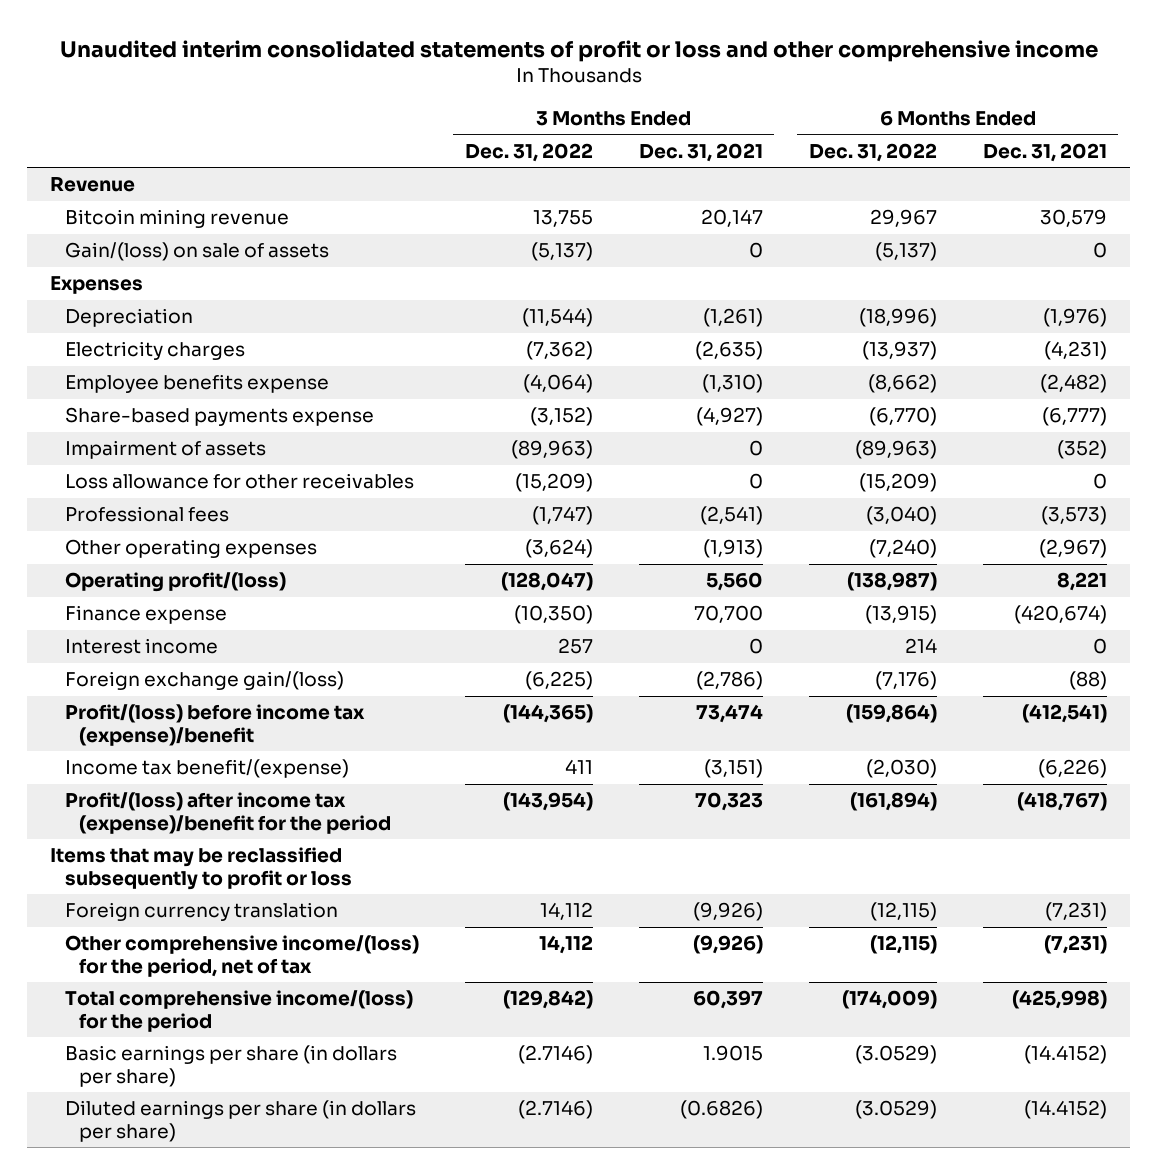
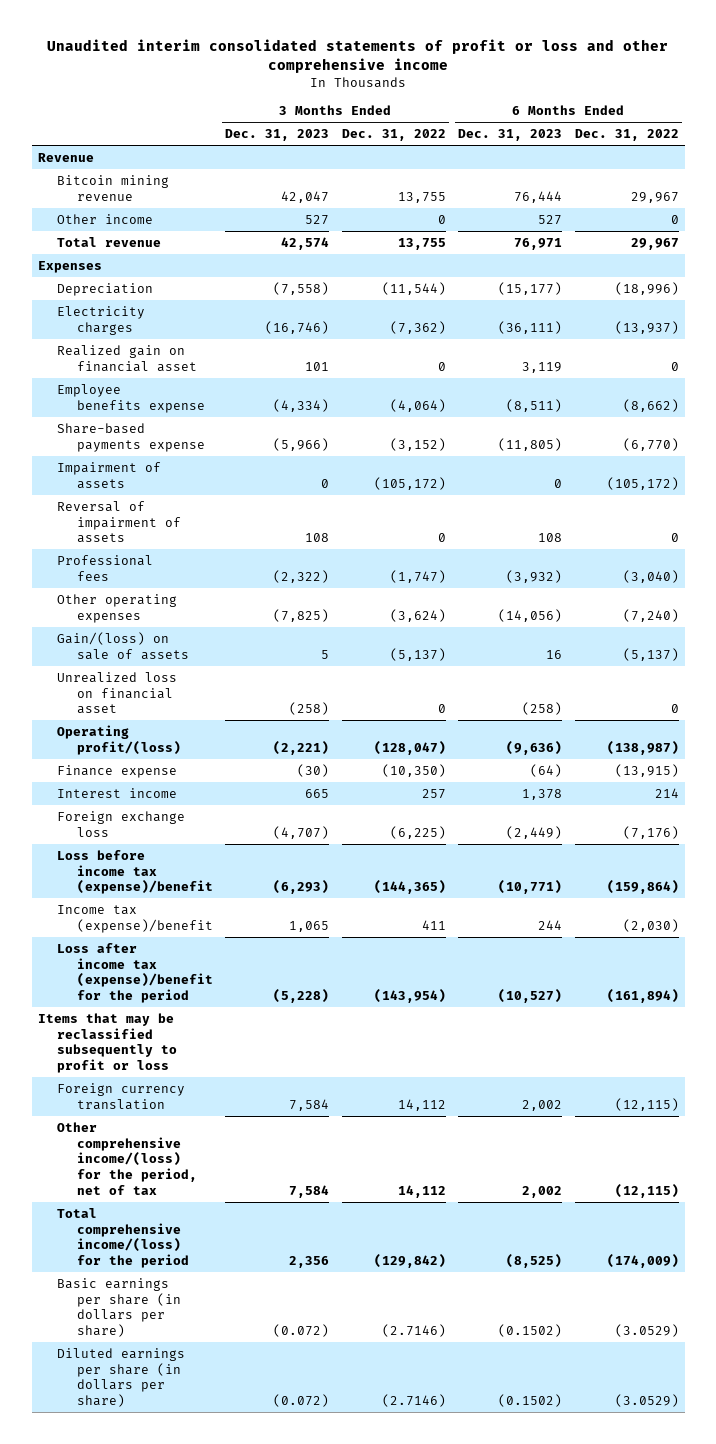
- | 3 Months Ended Dec. 31, 2022 | 3 Months Ended Dec. 31, 2021 | 6 Months Ended Dec. 31, 2022 | 6 Months Ended Dec. 31, 2021
+ | 3 Months Ended Dec. 31, 2023 | 3 Months Ended Dec. 31, 2022 | 6 Months Ended Dec. 31, 2023 | 6 Months Ended Dec. 31, 2022
+ Other income | 527 | 0 | 527 | 0
+ Total revenue | 42,574 | 13,755 | 76,971 | 29,967
+ Realized gain on financial asset | 101 | 0 | 3,119 | 0
- Impairment of assets | (89,963) | 0 | (89,963) | (352)
- Loss allowance for other receivables | (15,209) | 0 | (15,209) | 0
+ Impairment of assets | 0 | (105,172) | 0 | (105,172)
+ Reversal of impairment of assets | 108 | 0 | 108 | 0
moved down: Gain/(loss) on sale of assets | 5 | (5,137) | 16 | (5,137)
+ Unrealized loss on financial asset | (258) | 0 | (258) | 0
- Foreign exchange gain/(loss) | (6,225) | (2,786) | (7,176) | (88)
- Profit/(loss) before income tax (expense)/benefit | (144,365) | 73,474 | (159,864) | (412,541)
- Income tax benefit/(expense) | 411 | (3,151) | (2,030) | (6,226)
- Profit/(loss) after income tax (expense)/benefit for the period | (143,954) | 70,323 | (161,894) | (418,767)
+ Foreign exchange loss | (4,707) | (6,225) | (2,449) | (7,176)
+ Loss before income tax (expense)/benefit | (6,293) | (144,365) | (10,771) | (159,864)
+ Income tax (expense)/benefit | 1,065 | 411 | 244 | (2,030)
+ Loss after income tax (expense)/benefit for the period | (5,228) | (143,954) | (10,527) | (161,894)

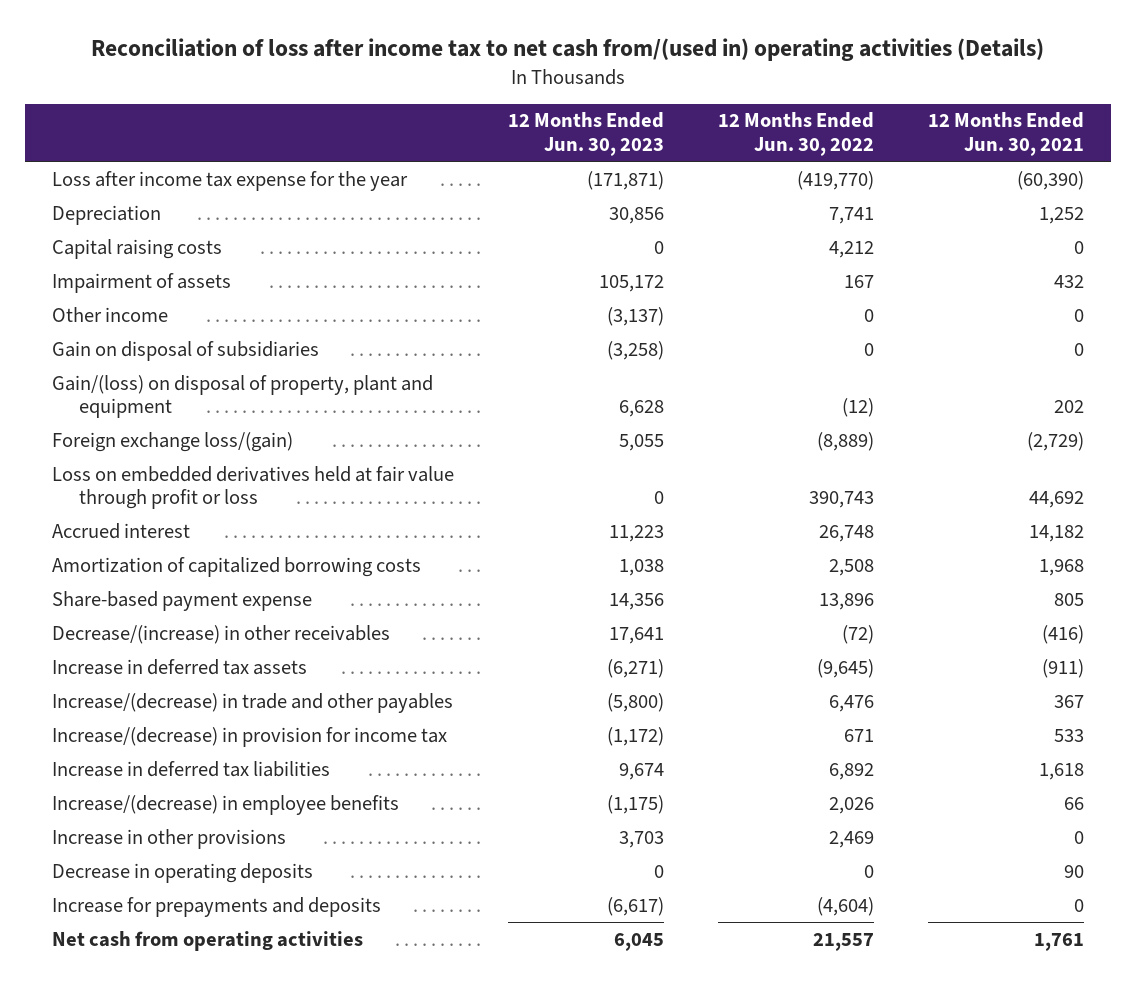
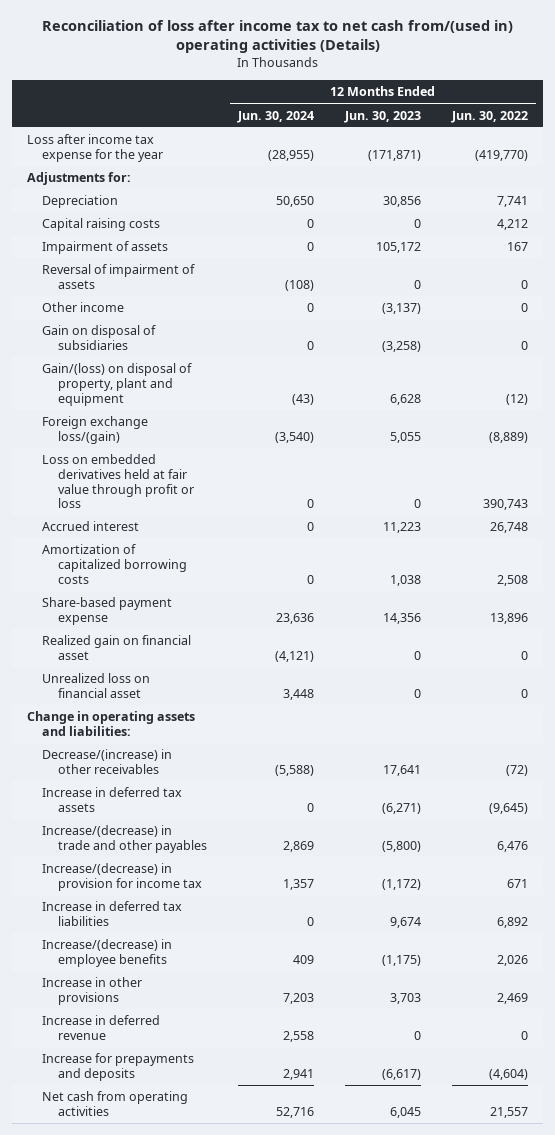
- | 12 Months Ended Jun. 30, 2023 | 12 Months Ended Jun. 30, 2022 | 12 Months Ended Jun. 30, 2021
+ | 12 Months Ended Jun. 30, 2024 | 12 Months Ended Jun. 30, 2023 | 12 Months Ended Jun. 30, 2022
+ Adjustments for:
+ Reversal of impairment of assets | (108) | 0 | 0
+ Realized gain on financial asset | (4,121) | 0 | 0
+ Unrealized loss on financial asset | 3,448 | 0 | 0
+ Change in operating assets and liabilities:
- Decrease in operating deposits | 0 | 0 | 90
+ Increase in deferred revenue | 2,558 | 0 | 0

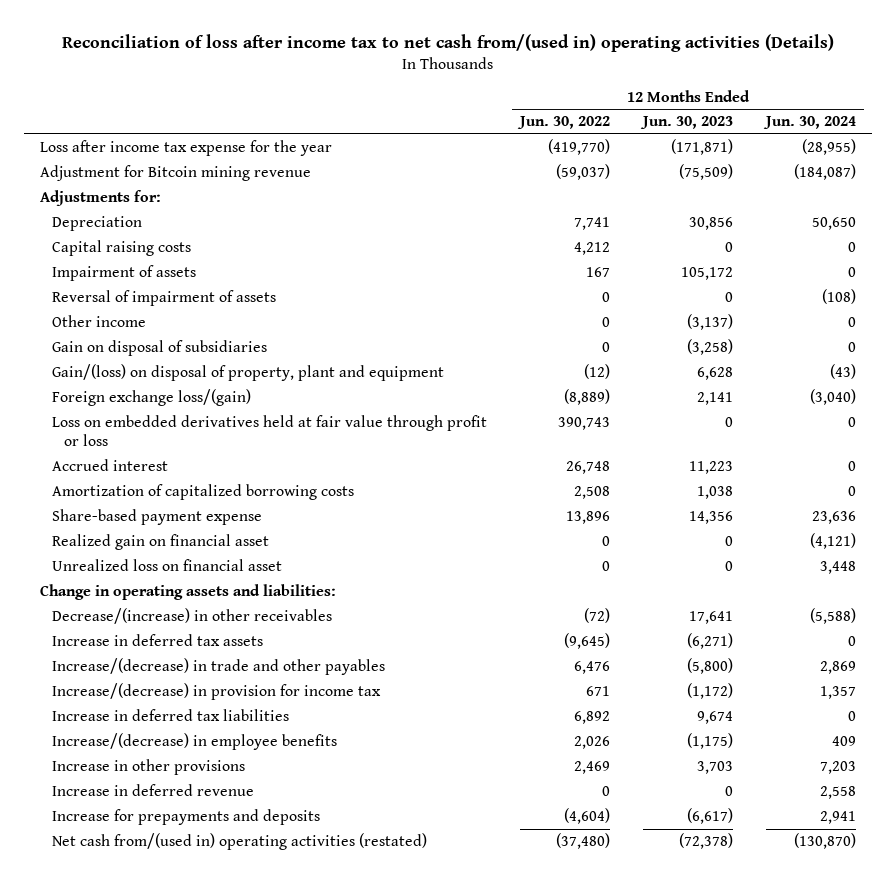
- | 12 Months Ended Jun. 30, 2024 | 12 Months Ended Jun. 30, 2023 | 12 Months Ended Jun. 30, 2022
+ | 12 Months Ended Jun. 30, 2022 | 12 Months Ended Jun. 30, 2023 | 12 Months Ended Jun. 30, 2024
+ Adjustment for Bitcoin mining revenue | (59,037) | (75,509) | (184,087)
- Foreign exchange loss/(gain) | (3,540) | 5,055 | (8,889)
+ Foreign exchange loss/(gain) | (8,889) | 2,141 | (3,040)
- Net cash from operating activities | 52,716 | 6,045 | 21,557
+ Net cash from/(used in) operating activities (restated) | (37,480) | (72,378) | (130,870)

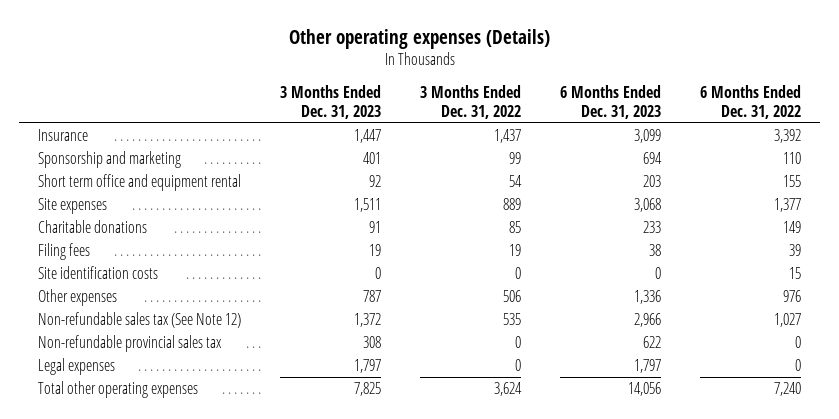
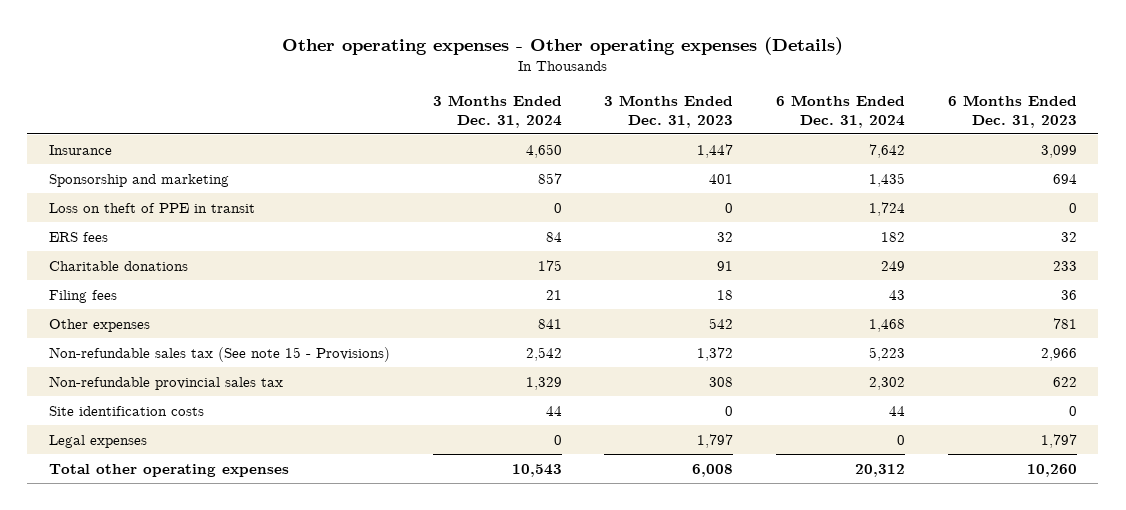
- Other operating expenses (Details)
+ Other operating expenses - Other operating expenses (Details)
- | 3 Months Ended Dec. 31, 2023 | 3 Months Ended Dec. 31, 2022 | 6 Months Ended Dec. 31, 2023 | 6 Months Ended Dec. 31, 2022
+ | 3 Months Ended Dec. 31, 2024 | 3 Months Ended Dec. 31, 2023 | 6 Months Ended Dec. 31, 2024 | 6 Months Ended Dec. 31, 2023
- Short term office and equipment rental | 92 | 54 | 203 | 155
- Site expenses | 1,511 | 889 | 3,068 | 1,377
+ Loss on theft of PPE in transit | 0 | 0 | 1,724 | 0
+ ERS fees | 84 | 32 | 182 | 32
- Filing fees | 19 | 19 | 38 | 39
- Other expenses | 787 | 506 | 1,336 | 976
- Non-refundable sales tax (See Note 12) | 1,372 | 535 | 2,966 | 1,027
+ Filing fees | 21 | 18 | 43 | 36
+ Other expenses | 841 | 542 | 1,468 | 781
+ Non-refundable sales tax (See note 15 - Provisions) | 2,542 | 1,372 | 5,223 | 2,966
moved down: Site identification costs | 44 | 0 | 44 | 0
- Total other operating expenses | 7,825 | 3,624 | 14,056 | 7,240
+ Total other operating expenses | 10,543 | 6,008 | 20,312 | 10,260

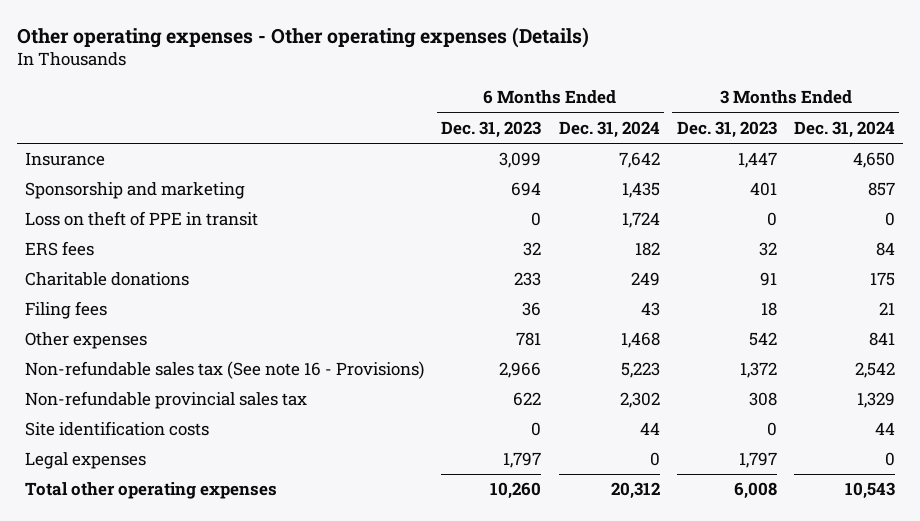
- | 3 Months Ended Dec. 31, 2024 | 3 Months Ended Dec. 31, 2023 | 6 Months Ended Dec. 31, 2024 | 6 Months Ended Dec. 31, 2023
+ | 6 Months Ended Dec. 31, 2023 | 6 Months Ended Dec. 31, 2024 | 3 Months Ended Dec. 31, 2023 | 3 Months Ended Dec. 31, 2024
- Non-refundable sales tax (See note 15 - Provisions) | 2,542 | 1,372 | 5,223 | 2,966
+ Non-refundable sales tax (See note 16 - Provisions) | 2,966 | 5,223 | 1,372 | 2,542

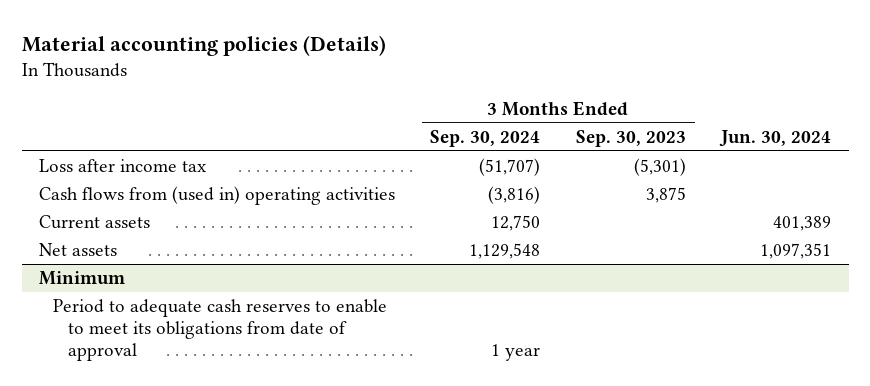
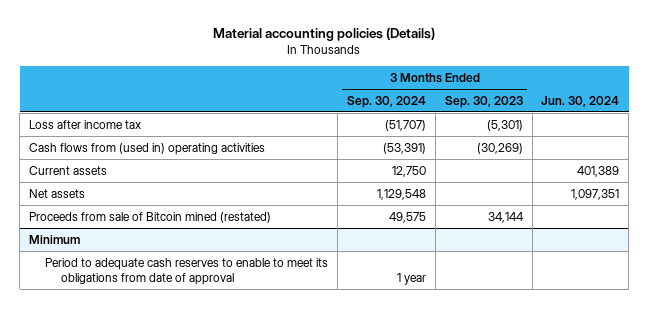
- Cash flows from (used in) operating activities | (3,816) | 3,875 |
+ Cash flows from (used in) operating activities | (53,391) | (30,269) |
+ Proceeds from sale of Bitcoin mined (restated) | 49,575 | 34,144 |

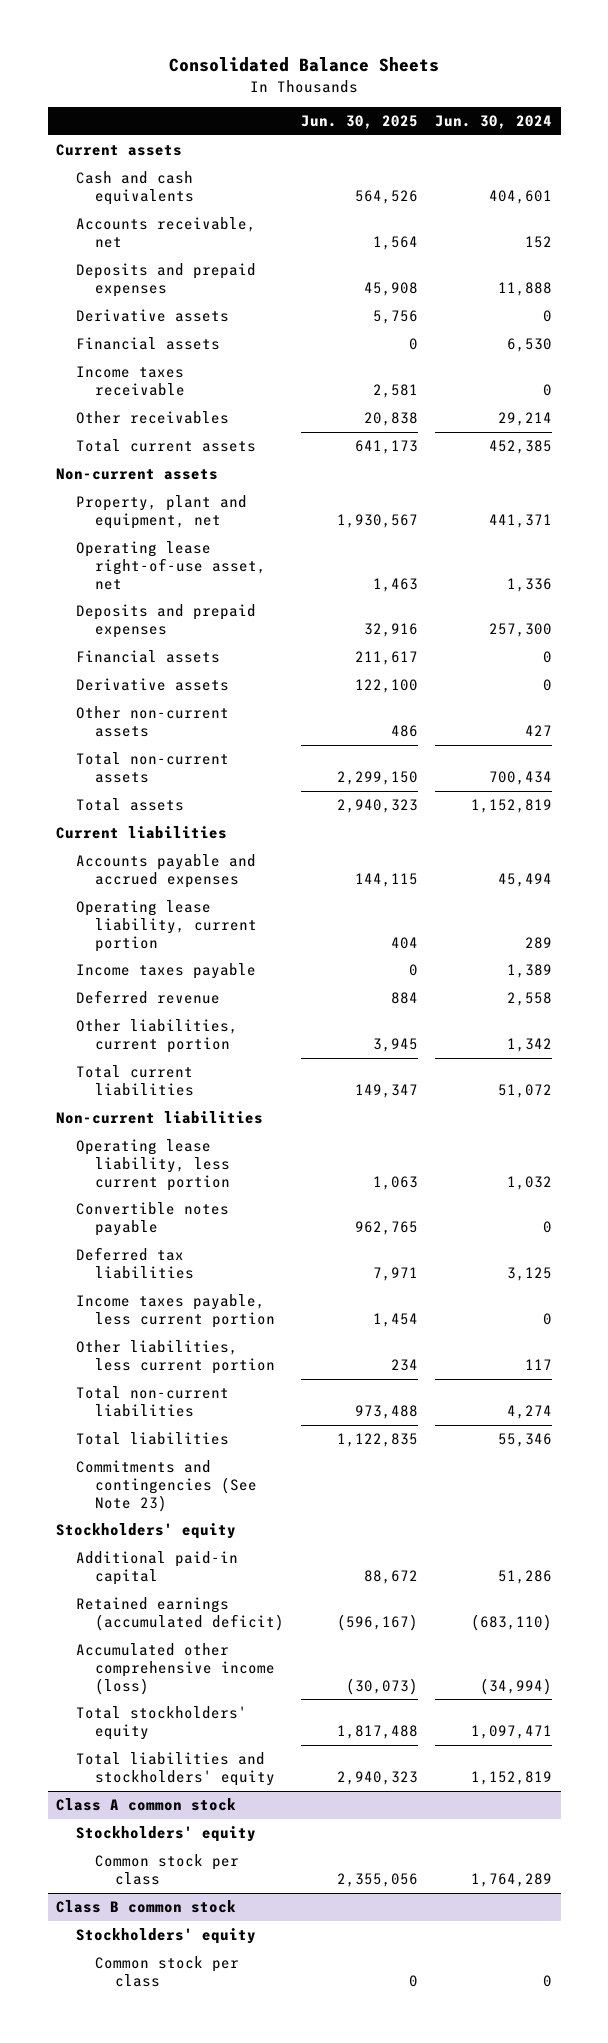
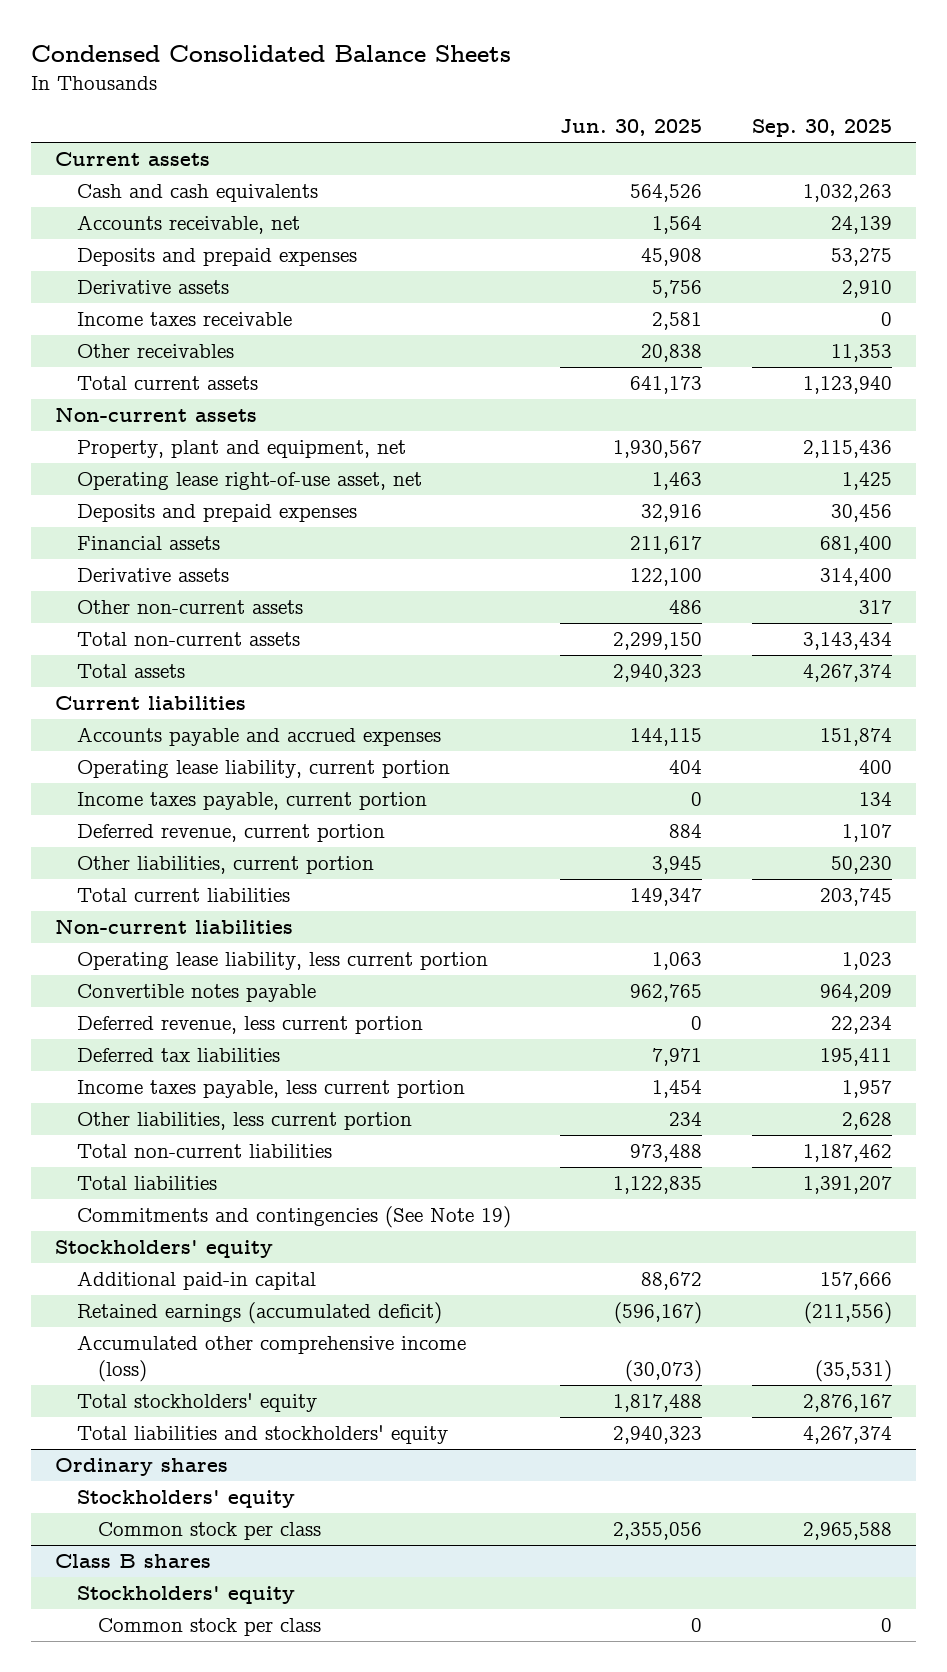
- Consolidated Balance Sheets
+ Condensed Consolidated Balance Sheets
- | Jun. 30, 2025 | Jun. 30, 2024
+ | Jun. 30, 2025 | Sep. 30, 2025
- Financial assets | 0 | 6,530
- Income taxes payable | 0 | 1,389
- Deferred revenue | 884 | 2,558
+ Income taxes payable, current portion | 0 | 134
+ Deferred revenue, current portion | 884 | 1,107
+ Deferred revenue, less current portion | 0 | 22,234
- Commitments and contingencies (See Note 23)
+ Commitments and contingencies (See Note 19)
- Class A common stock
+ Ordinary shares
- Class B common stock
+ Class B shares

